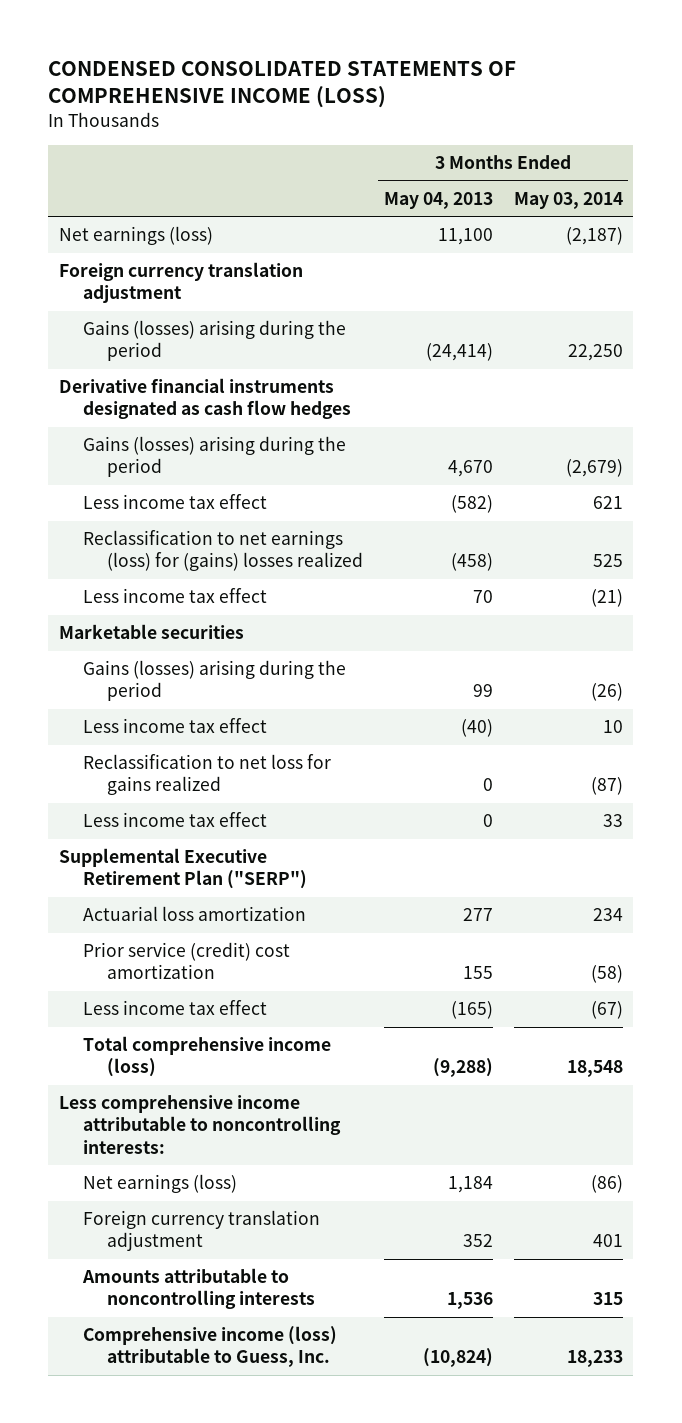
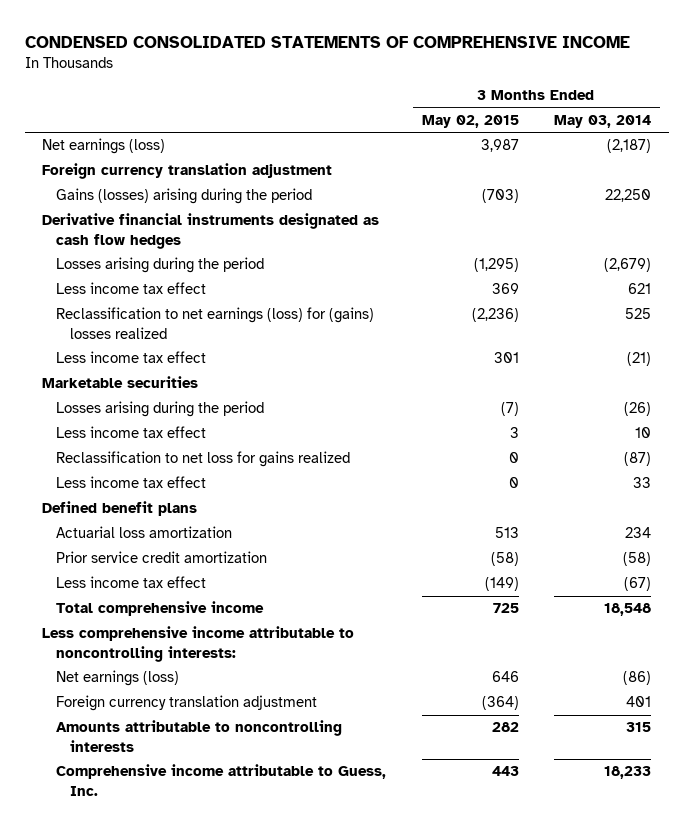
- CONDENSED CONSOLIDATED STATEMENTS OF COMPREHENSIVE INCOME (LOSS)
+ CONDENSED CONSOLIDATED STATEMENTS OF COMPREHENSIVE INCOME
- | 3 Months Ended May 04, 2013 | 3 Months Ended May 03, 2014
+ | 3 Months Ended May 02, 2015 | 3 Months Ended May 03, 2014
- Gains (losses) arising during the period | 4,670 | (2,679)
+ Losses arising during the period | (1,295) | (2,679)
- Gains (losses) arising during the period | 99 | (26)
+ Losses arising during the period | (7) | (26)
- Supplemental Executive Retirement Plan ("SERP")
+ Defined benefit plans
- Prior service (credit) cost amortization | 155 | (58)
+ Prior service credit amortization | (58) | (58)
- Total comprehensive income (loss) | (9,288) | 18,548
+ Total comprehensive income | 725 | 18,548
- Comprehensive income (loss) attributable to Guess, Inc. | (10,824) | 18,233
+ Comprehensive income attributable to Guess, Inc. | 443 | 18,233

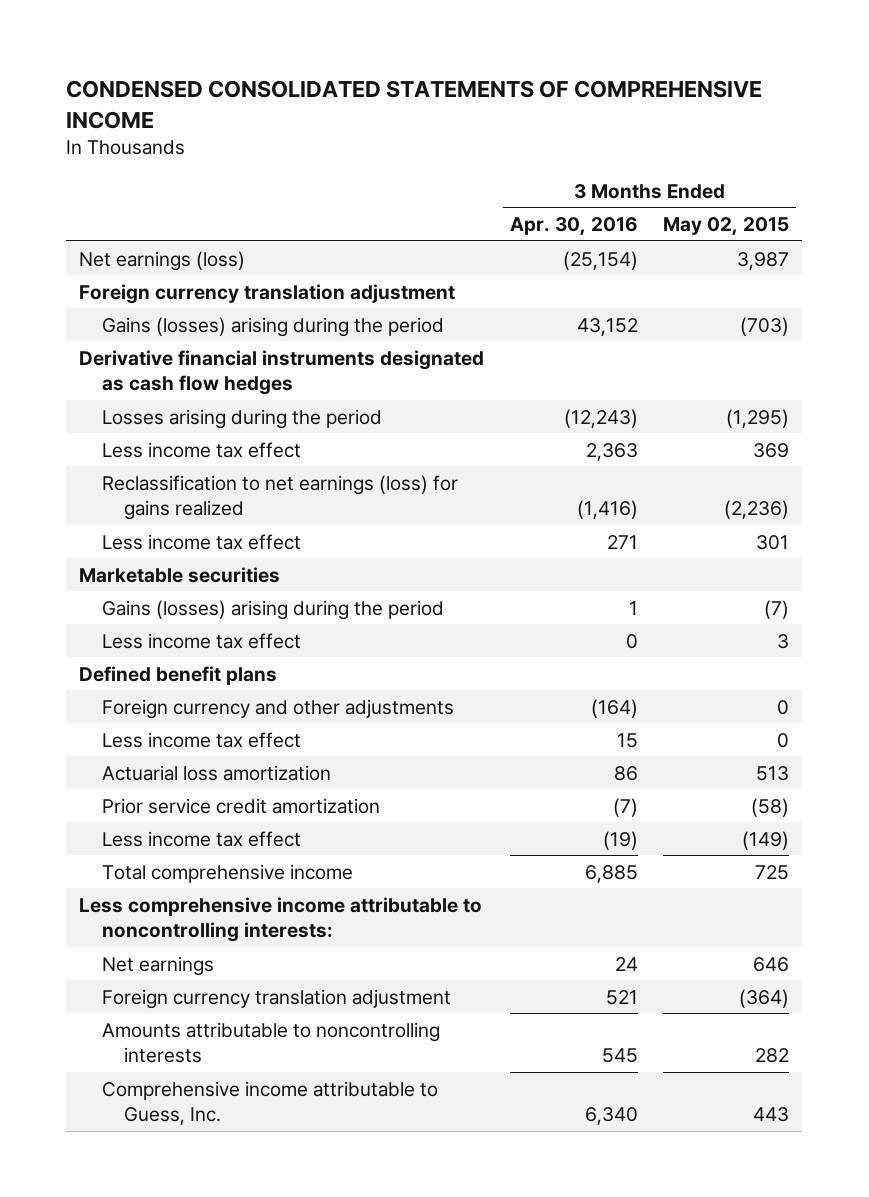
- | 3 Months Ended May 02, 2015 | 3 Months Ended May 03, 2014
+ | 3 Months Ended Apr. 30, 2016 | 3 Months Ended May 02, 2015
- Reclassification to net earnings (loss) for (gains) losses realized | (2,236) | 525
+ Reclassification to net earnings (loss) for gains realized | (1,416) | (2,236)
- Losses arising during the period | (7) | (26)
+ Gains (losses) arising during the period | 1 | (7)
- Reclassification to net loss for gains realized | 0 | (87)
+ Foreign currency and other adjustments | (164) | 0
moved down: Less income tax effect | 15 | 0
- Net earnings (loss) | 646 | (86)
+ Net earnings | 24 | 646

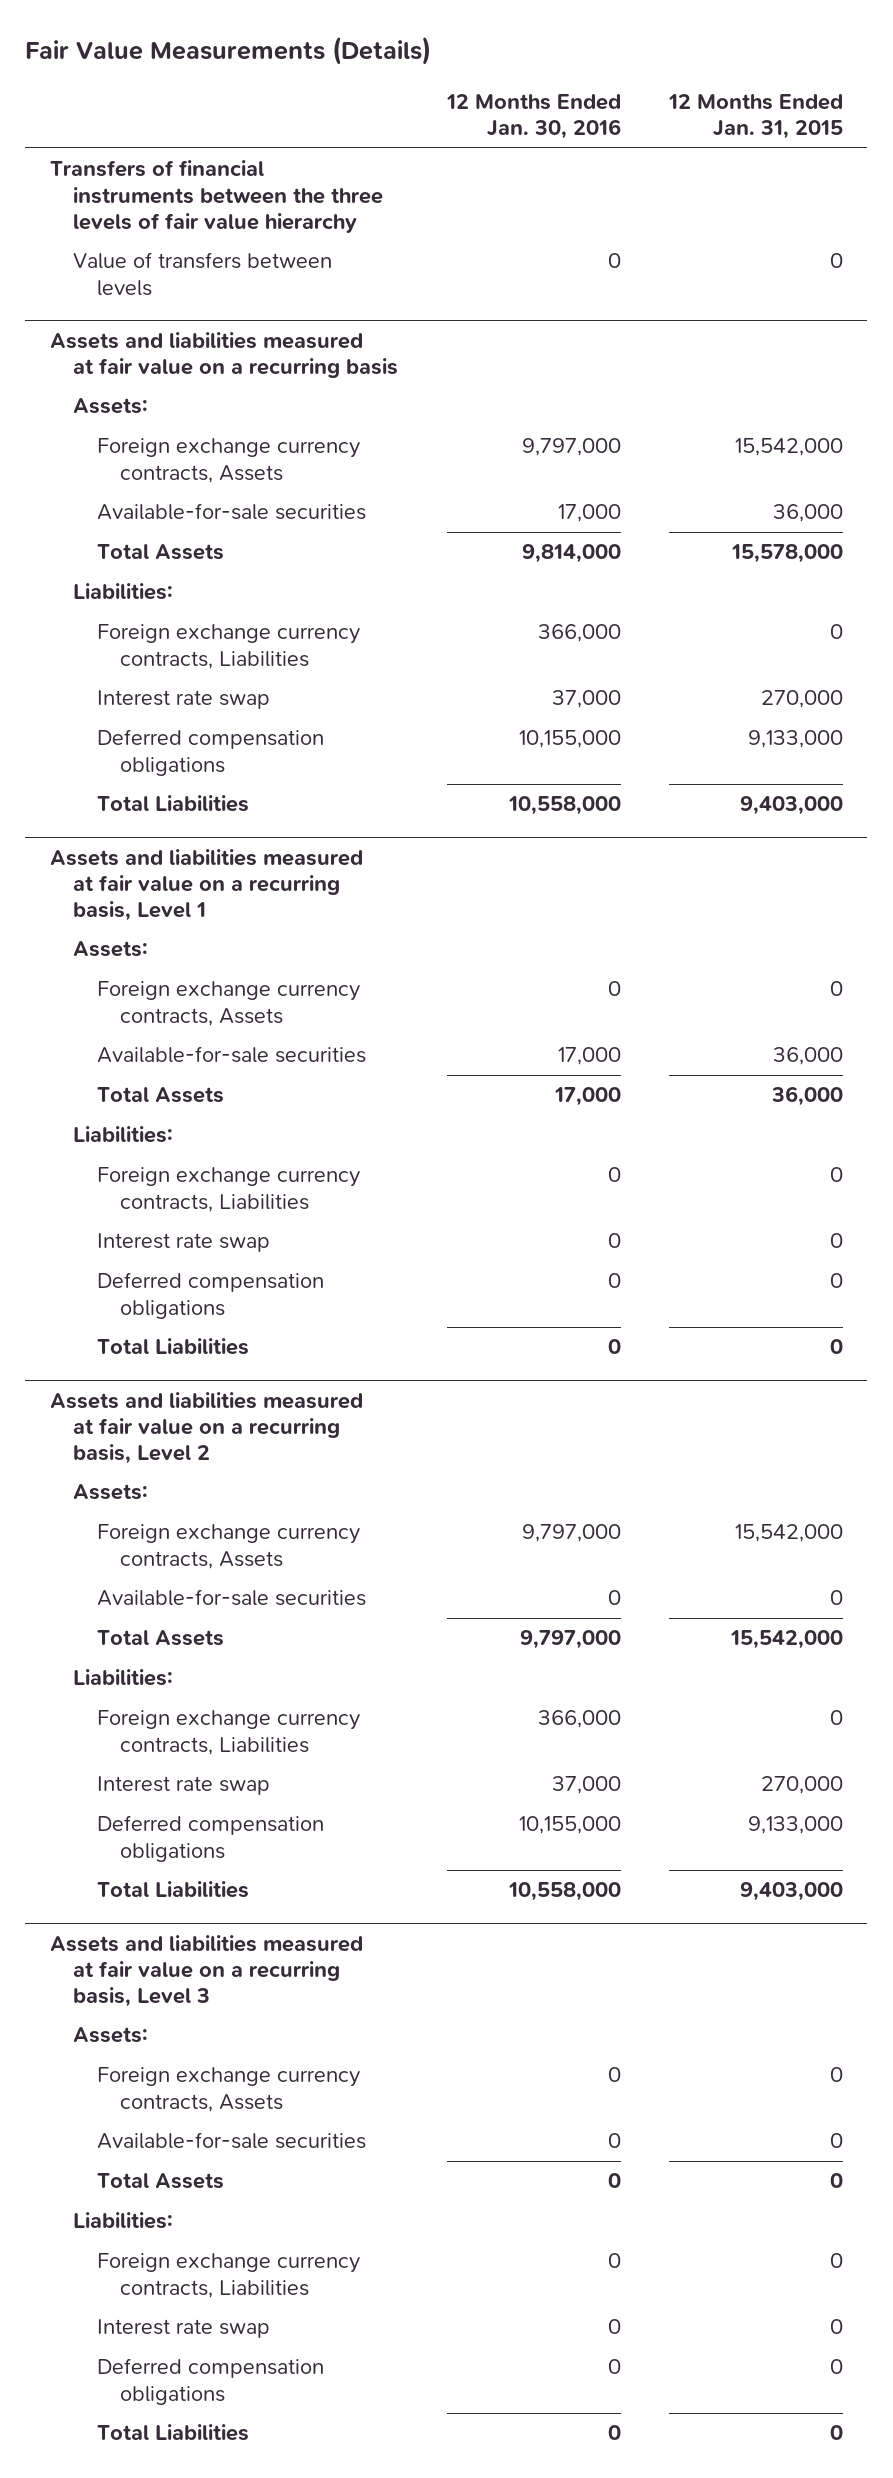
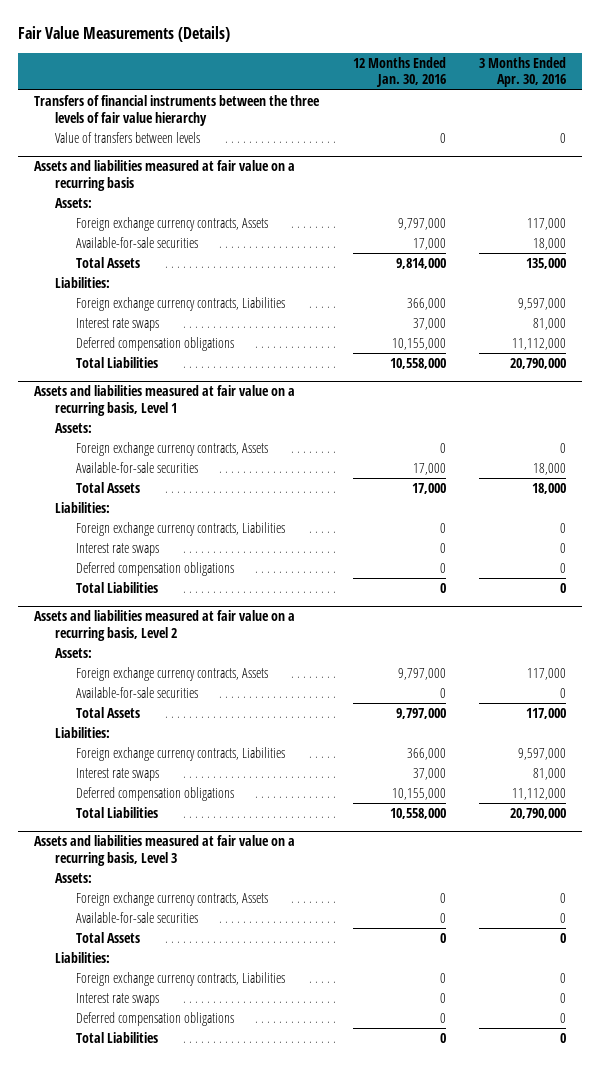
- | 12 Months Ended Jan. 30, 2016 | 12 Months Ended Jan. 31, 2015
+ | 12 Months Ended Jan. 30, 2016 | 3 Months Ended Apr. 30, 2016
@ Assets and liabilities measured at fair value on a recurring basis
- Interest rate swap | 37,000 | 270,000
+ Interest rate swaps | 37,000 | 81,000
@ Assets and liabilities measured at fair value on a recurring basis, Level 1
- Interest rate swap | 0 | 0
+ Interest rate swaps | 0 | 0
@ Assets and liabilities measured at fair value on a recurring basis, Level 2
- Interest rate swap | 37,000 | 270,000
+ Interest rate swaps | 37,000 | 81,000
@ Assets and liabilities measured at fair value on a recurring basis, Level 3
- Interest rate swap | 0 | 0
+ Interest rate swaps | 0 | 0

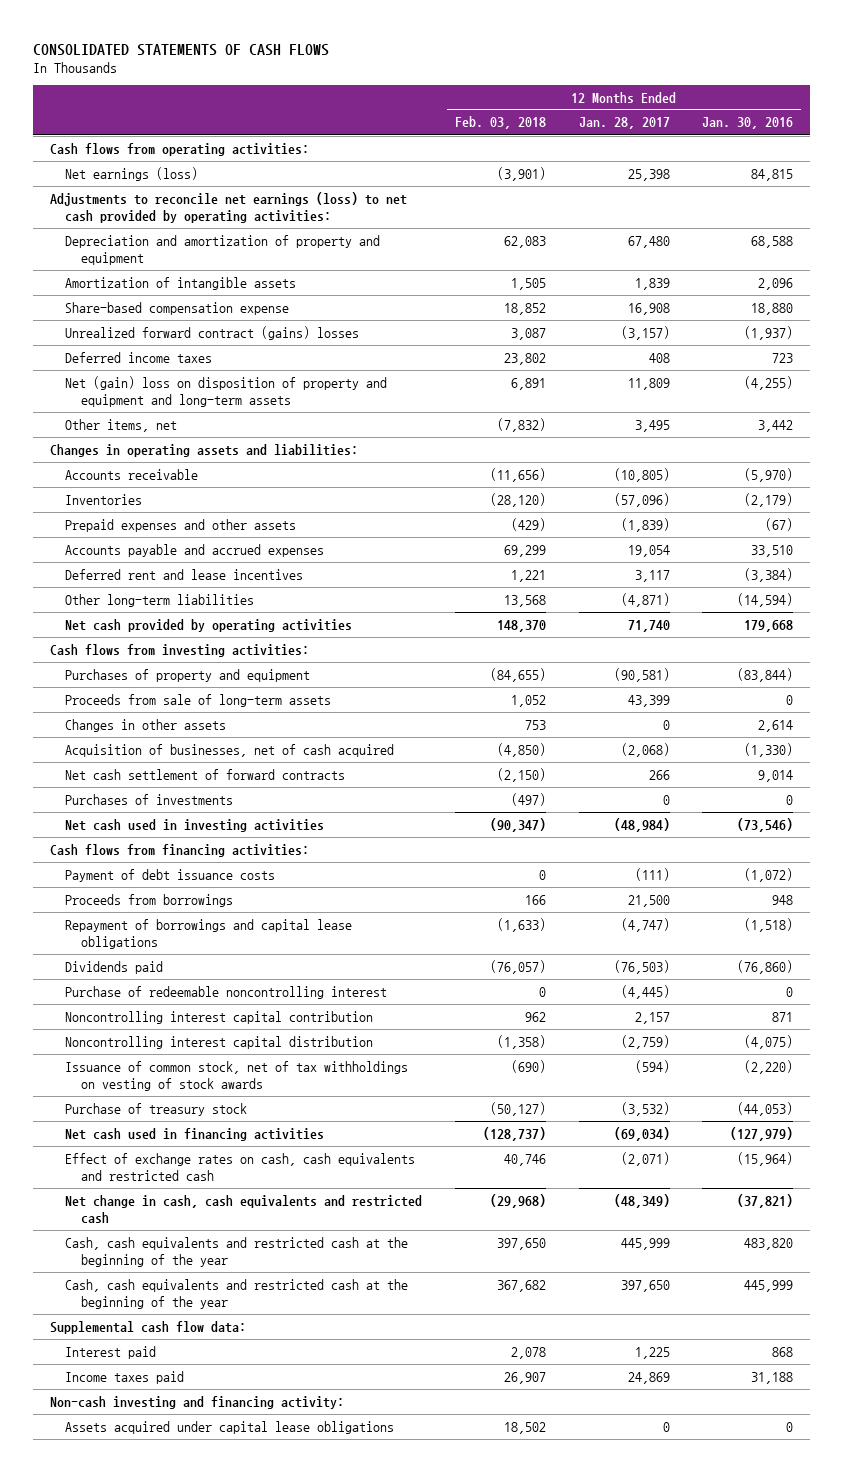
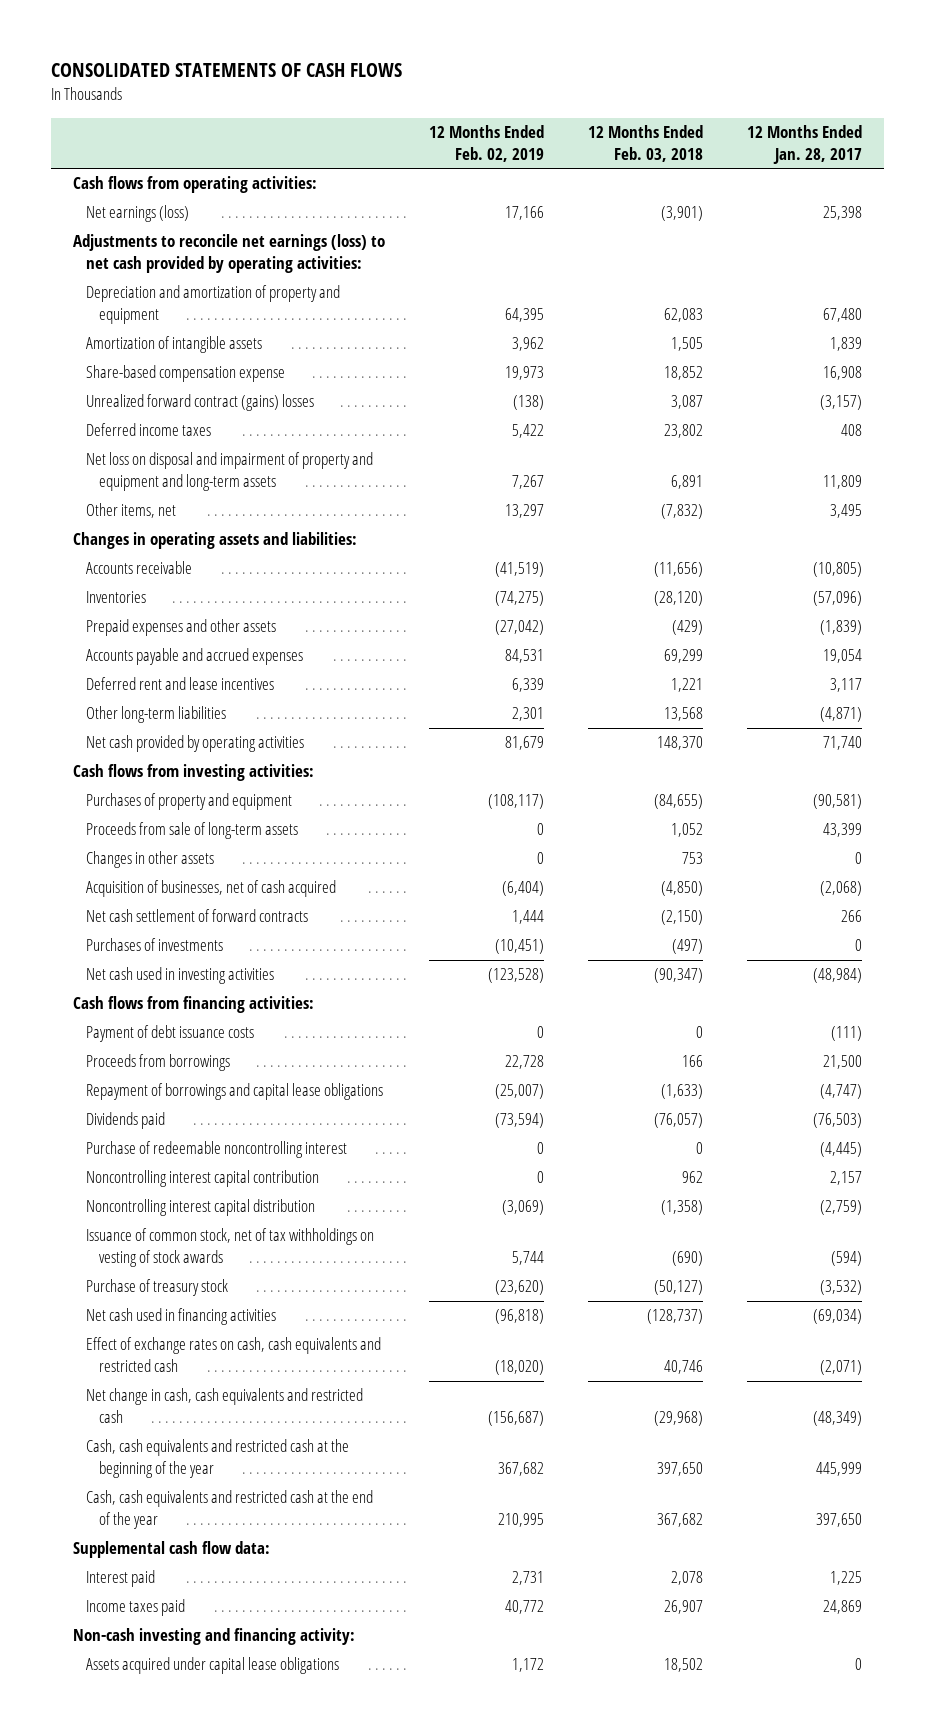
- | 12 Months Ended Feb. 03, 2018 | 12 Months Ended Jan. 28, 2017 | 12 Months Ended Jan. 30, 2016
+ | 12 Months Ended Feb. 02, 2019 | 12 Months Ended Feb. 03, 2018 | 12 Months Ended Jan. 28, 2017
- Net (gain) loss on disposition of property and equipment and long-term assets | 6,891 | 11,809 | (4,255)
+ Net loss on disposal and impairment of property and equipment and long-term assets | 7,267 | 6,891 | 11,809
- Cash, cash equivalents and restricted cash at the beginning of the year | 367,682 | 397,650 | 445,999
+ Cash, cash equivalents and restricted cash at the end of the year | 210,995 | 367,682 | 397,650

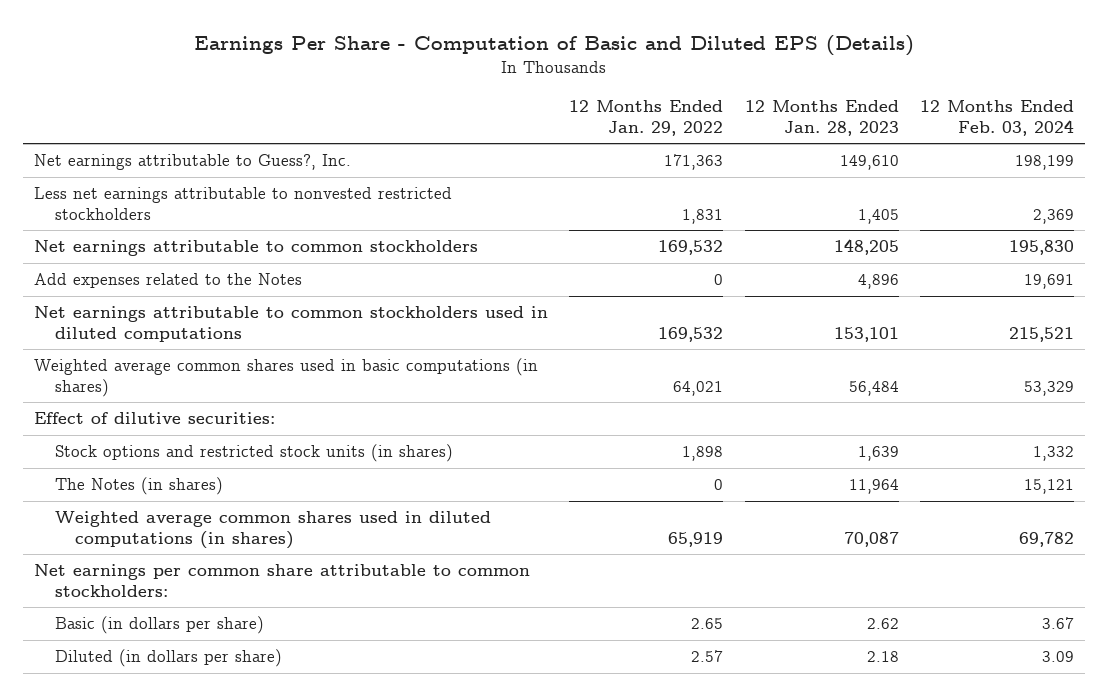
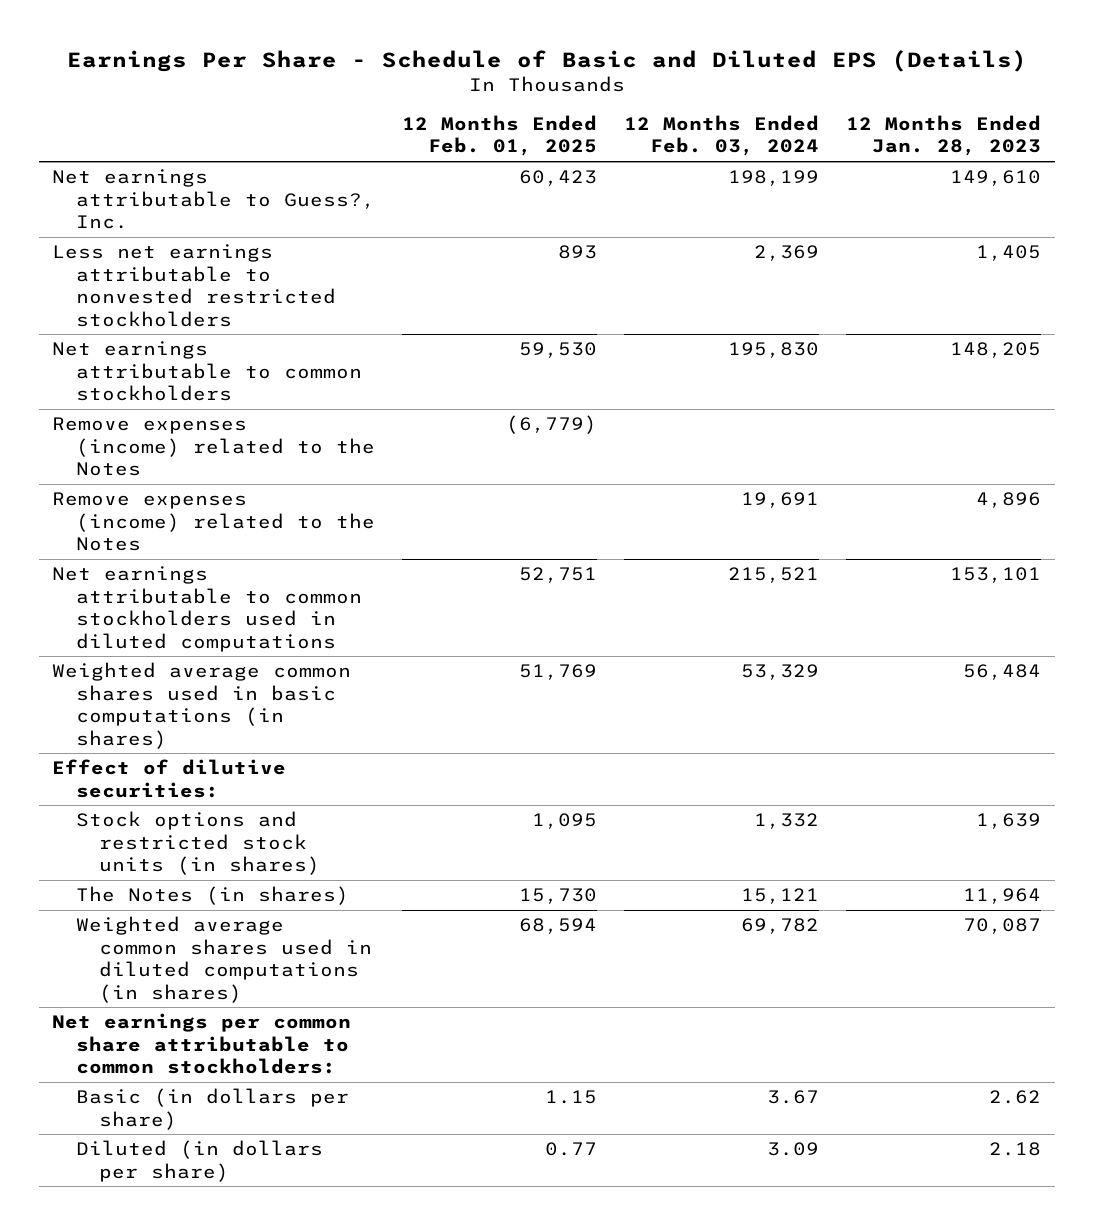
- Earnings Per Share - Computation of Basic and Diluted EPS (Details)
+ Earnings Per Share - Schedule of Basic and Diluted EPS (Details)
- | 12 Months Ended Jan. 29, 2022 | 12 Months Ended Jan. 28, 2023 | 12 Months Ended Feb. 03, 2024
+ | 12 Months Ended Feb. 01, 2025 | 12 Months Ended Feb. 03, 2024 | 12 Months Ended Jan. 28, 2023
- Add expenses related to the Notes | 0 | 4,896 | 19,691
+ Remove expenses (income) related to the Notes | (6,779) | |
+ Remove expenses (income) related to the Notes | | 19,691 | 4,896

